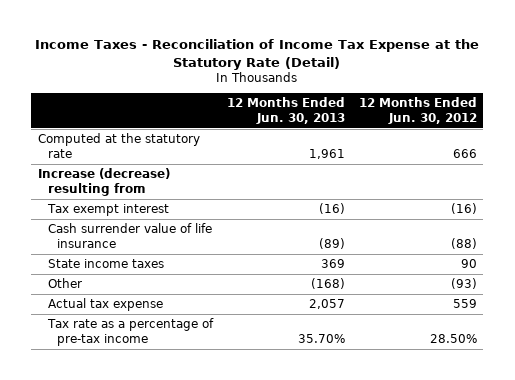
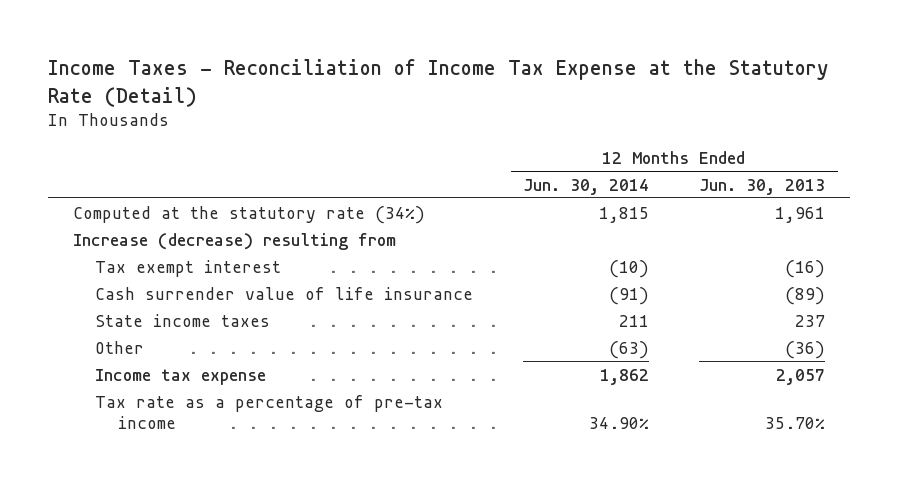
- | 12 Months Ended Jun. 30, 2013 | 12 Months Ended Jun. 30, 2012
+ | 12 Months Ended Jun. 30, 2014 | 12 Months Ended Jun. 30, 2013
- Computed at the statutory rate | 1,961 | 666
+ Computed at the statutory rate (34%) | 1,815 | 1,961
- State income taxes | 369 | 90
- Other | (168) | (93)
- Actual tax expense | 2,057 | 559
+ State income taxes | 211 | 237
+ Other | (63) | (36)
+ Income tax expense | 1,862 | 2,057

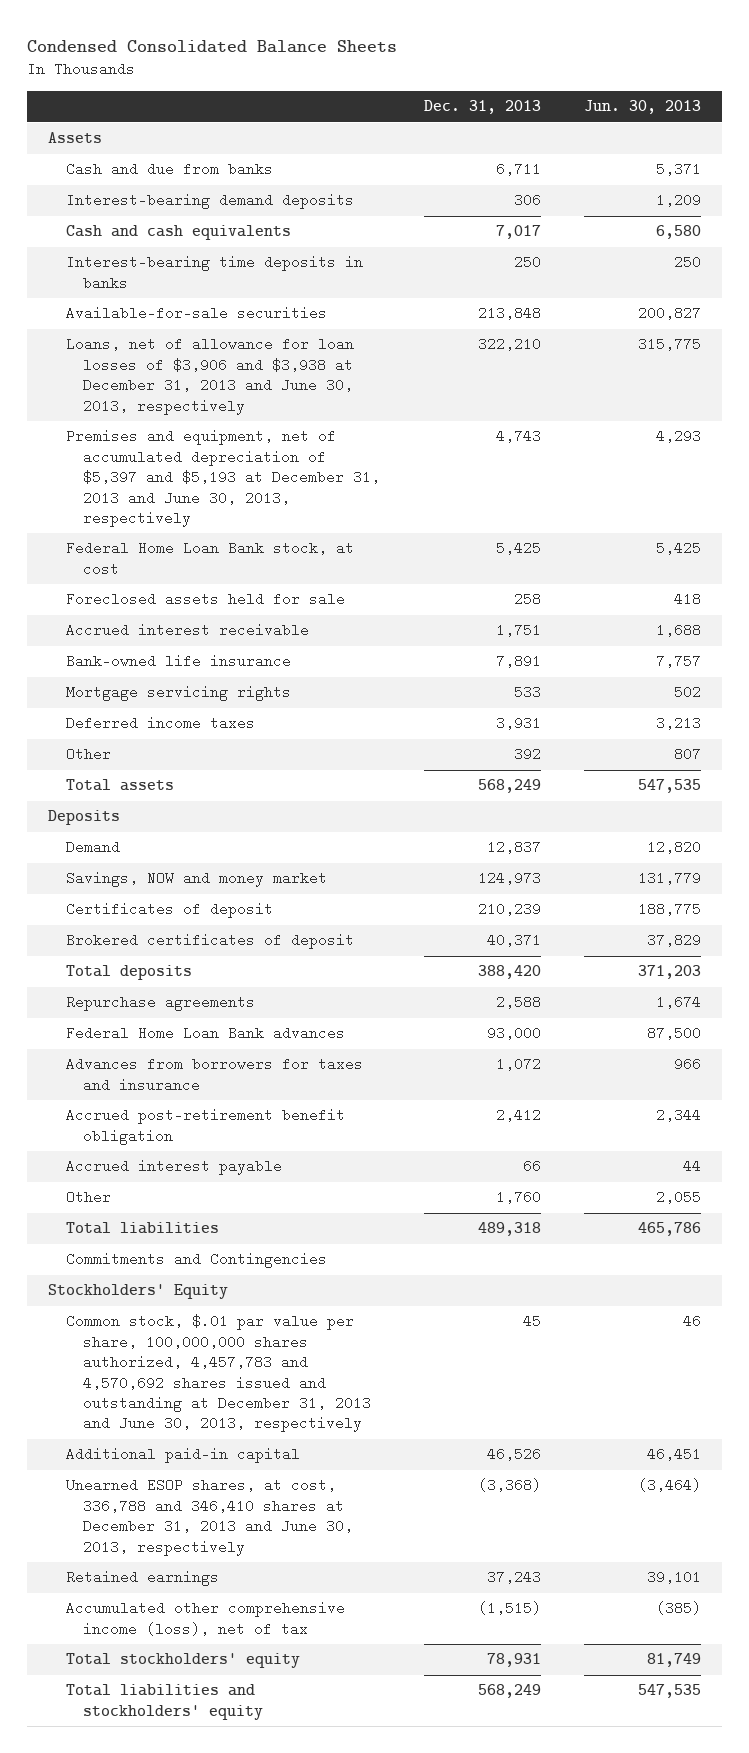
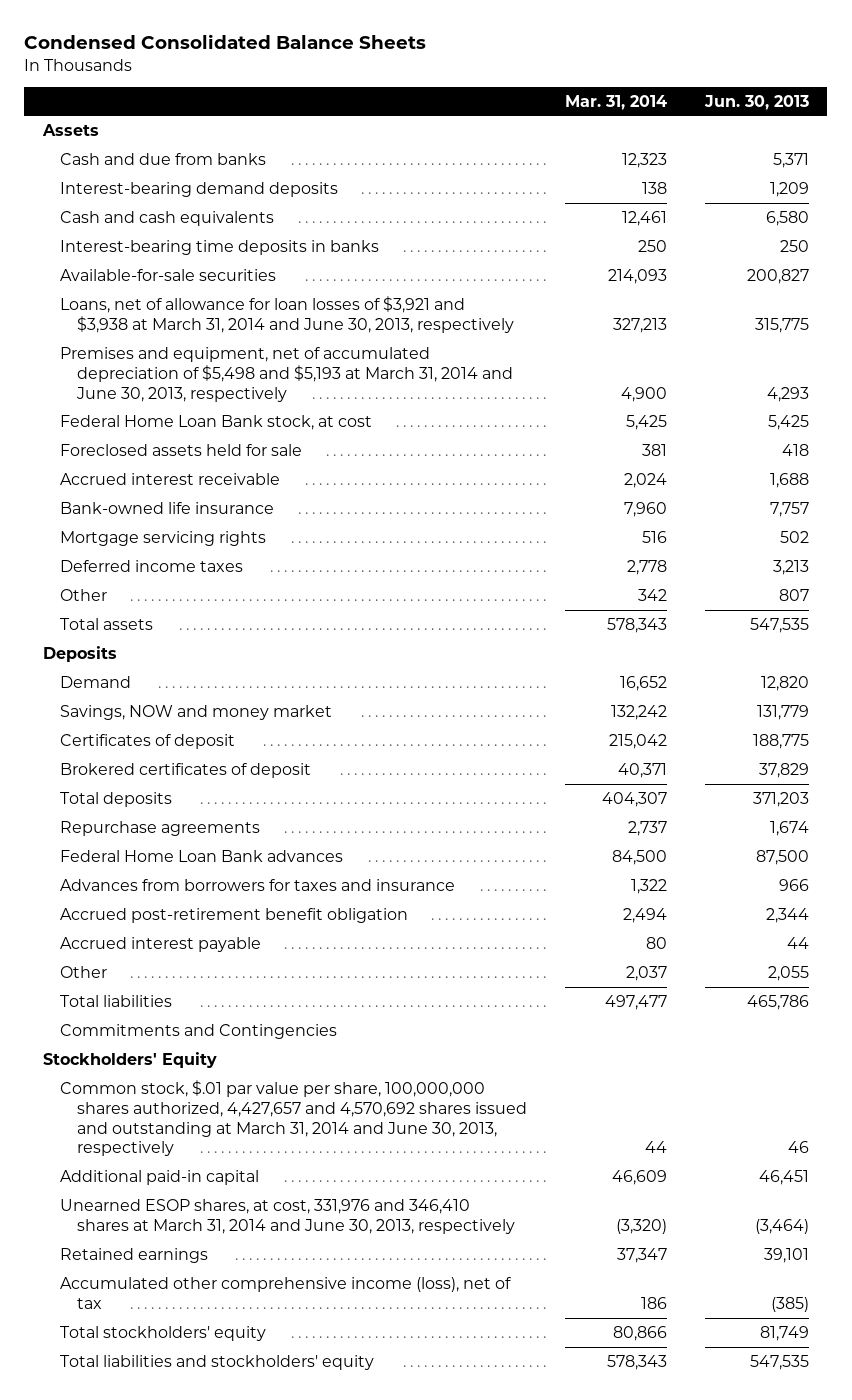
- | Dec. 31, 2013 | Jun. 30, 2013
+ | Mar. 31, 2014 | Jun. 30, 2013
- Loans, net of allowance for loan losses of $3,906 and $3,938 at December 31, 2013 and June 30, 2013, respectively | 322,210 | 315,775
- Premises and equipment, net of accumulated depreciation of $5,397 and $5,193 at December 31, 2013 and June 30, 2013, respectively | 4,743 | 4,293
+ Loans, net of allowance for loan losses of $3,921 and $3,938 at March 31, 2014 and June 30, 2013, respectively | 327,213 | 315,775
+ Premises and equipment, net of accumulated depreciation of $5,498 and $5,193 at March 31, 2014 and June 30, 2013, respectively | 4,900 | 4,293
- Common stock, $.01 par value per share, 100,000,000 shares authorized, 4,457,783 and 4,570,692 shares issued and outstanding at December 31, 2013 and June 30, 2013, respectively | 45 | 46
+ Common stock, $.01 par value per share, 100,000,000 shares authorized, 4,427,657 and 4,570,692 shares issued and outstanding at March 31, 2014 and June 30, 2013, respectively | 44 | 46
- Unearned ESOP shares, at cost, 336,788 and 346,410 shares at December 31, 2013 and June 30, 2013, respectively | (3,368) | (3,464)
+ Unearned ESOP shares, at cost, 331,976 and 346,410 shares at March 31, 2014 and June 30, 2013, respectively | (3,320) | (3,464)

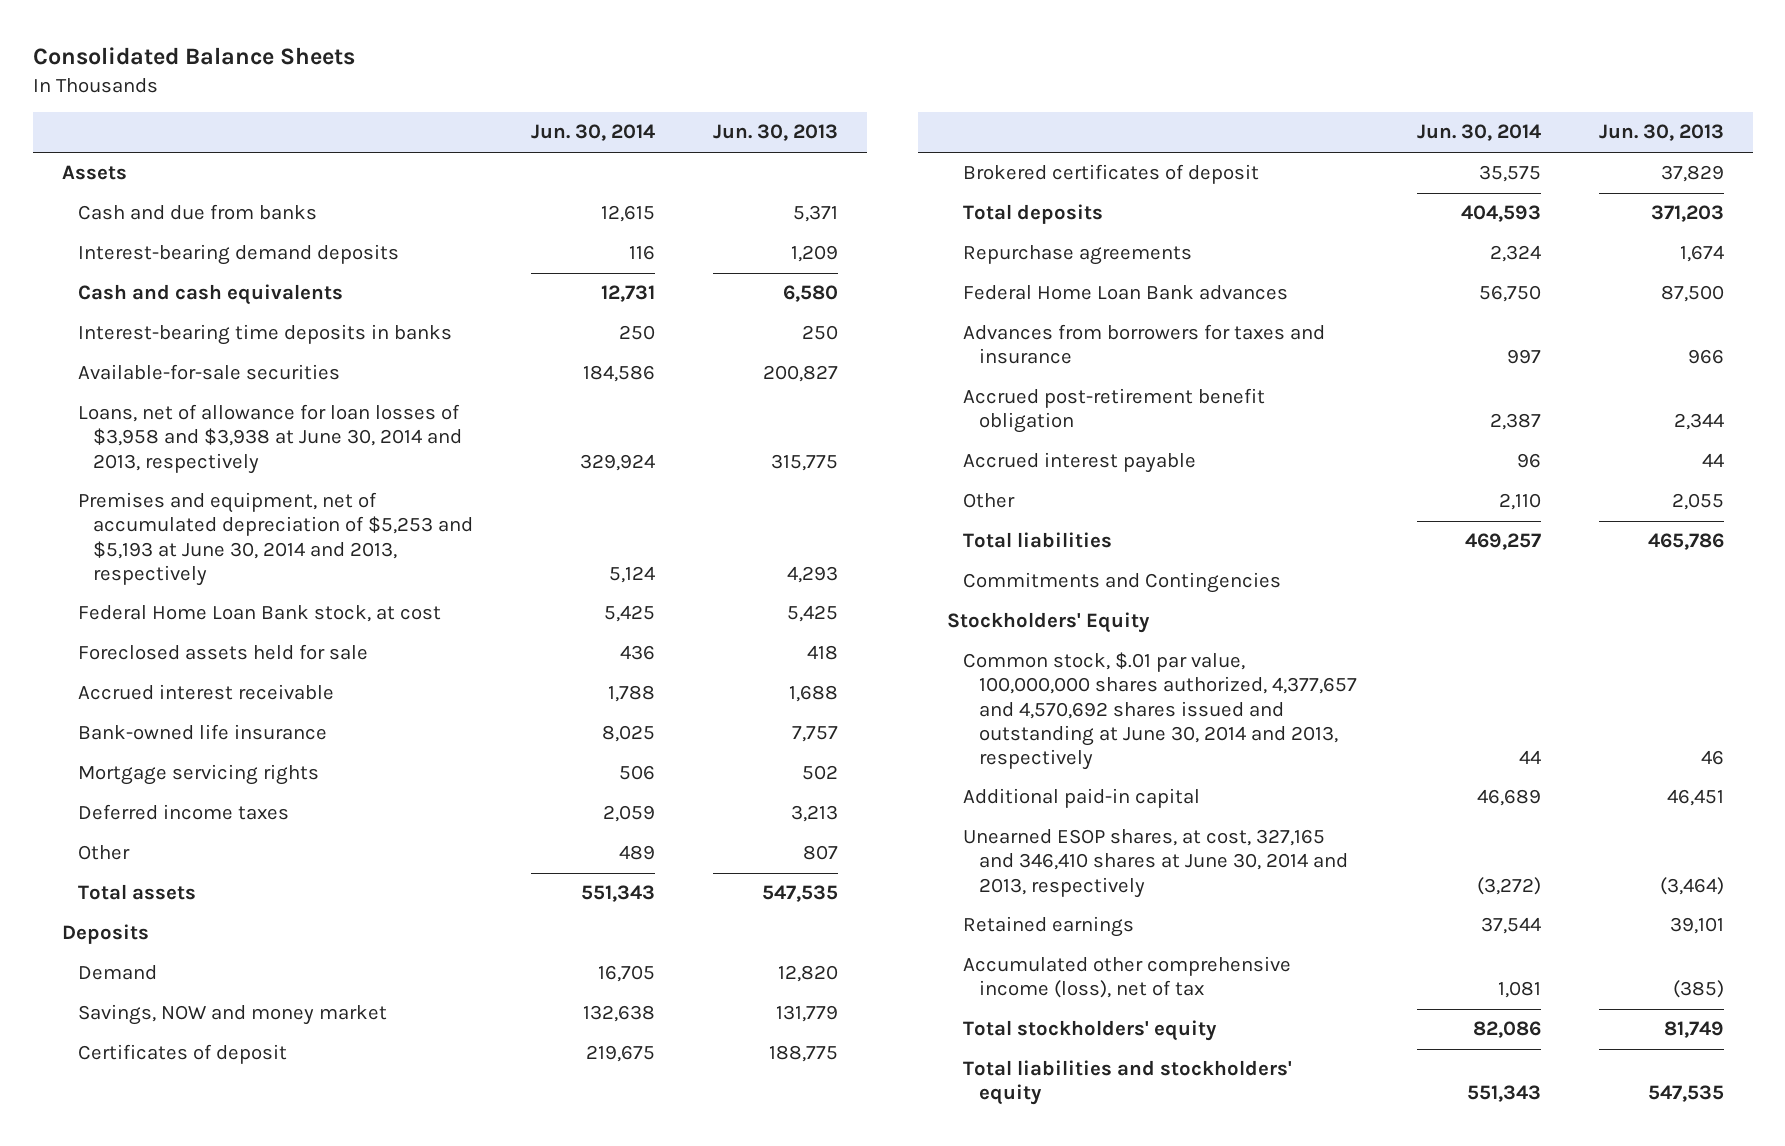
- Condensed Consolidated Balance Sheets
+ Consolidated Balance Sheets
- | Mar. 31, 2014 | Jun. 30, 2013
+ | Jun. 30, 2014 | Jun. 30, 2013
- Loans, net of allowance for loan losses of $3,921 and $3,938 at March 31, 2014 and June 30, 2013, respectively | 327,213 | 315,775
- Premises and equipment, net of accumulated depreciation of $5,498 and $5,193 at March 31, 2014 and June 30, 2013, respectively | 4,900 | 4,293
+ Loans, net of allowance for loan losses of $3,958 and $3,938 at June 30, 2014 and 2013, respectively | 329,924 | 315,775
+ Premises and equipment, net of accumulated depreciation of $5,253 and $5,193 at June 30, 2014 and 2013, respectively | 5,124 | 4,293
- Common stock, $.01 par value per share, 100,000,000 shares authorized, 4,427,657 and 4,570,692 shares issued and outstanding at March 31, 2014 and June 30, 2013, respectively | 44 | 46
+ Common stock, $.01 par value, 100,000,000 shares authorized, 4,377,657 and 4,570,692 shares issued and outstanding at June 30, 2014 and 2013, respectively | 44 | 46
- Unearned ESOP shares, at cost, 331,976 and 346,410 shares at March 31, 2014 and June 30, 2013, respectively | (3,320) | (3,464)
+ Unearned ESOP shares, at cost, 327,165 and 346,410 shares at June 30, 2014 and 2013, respectively | (3,272) | (3,464)

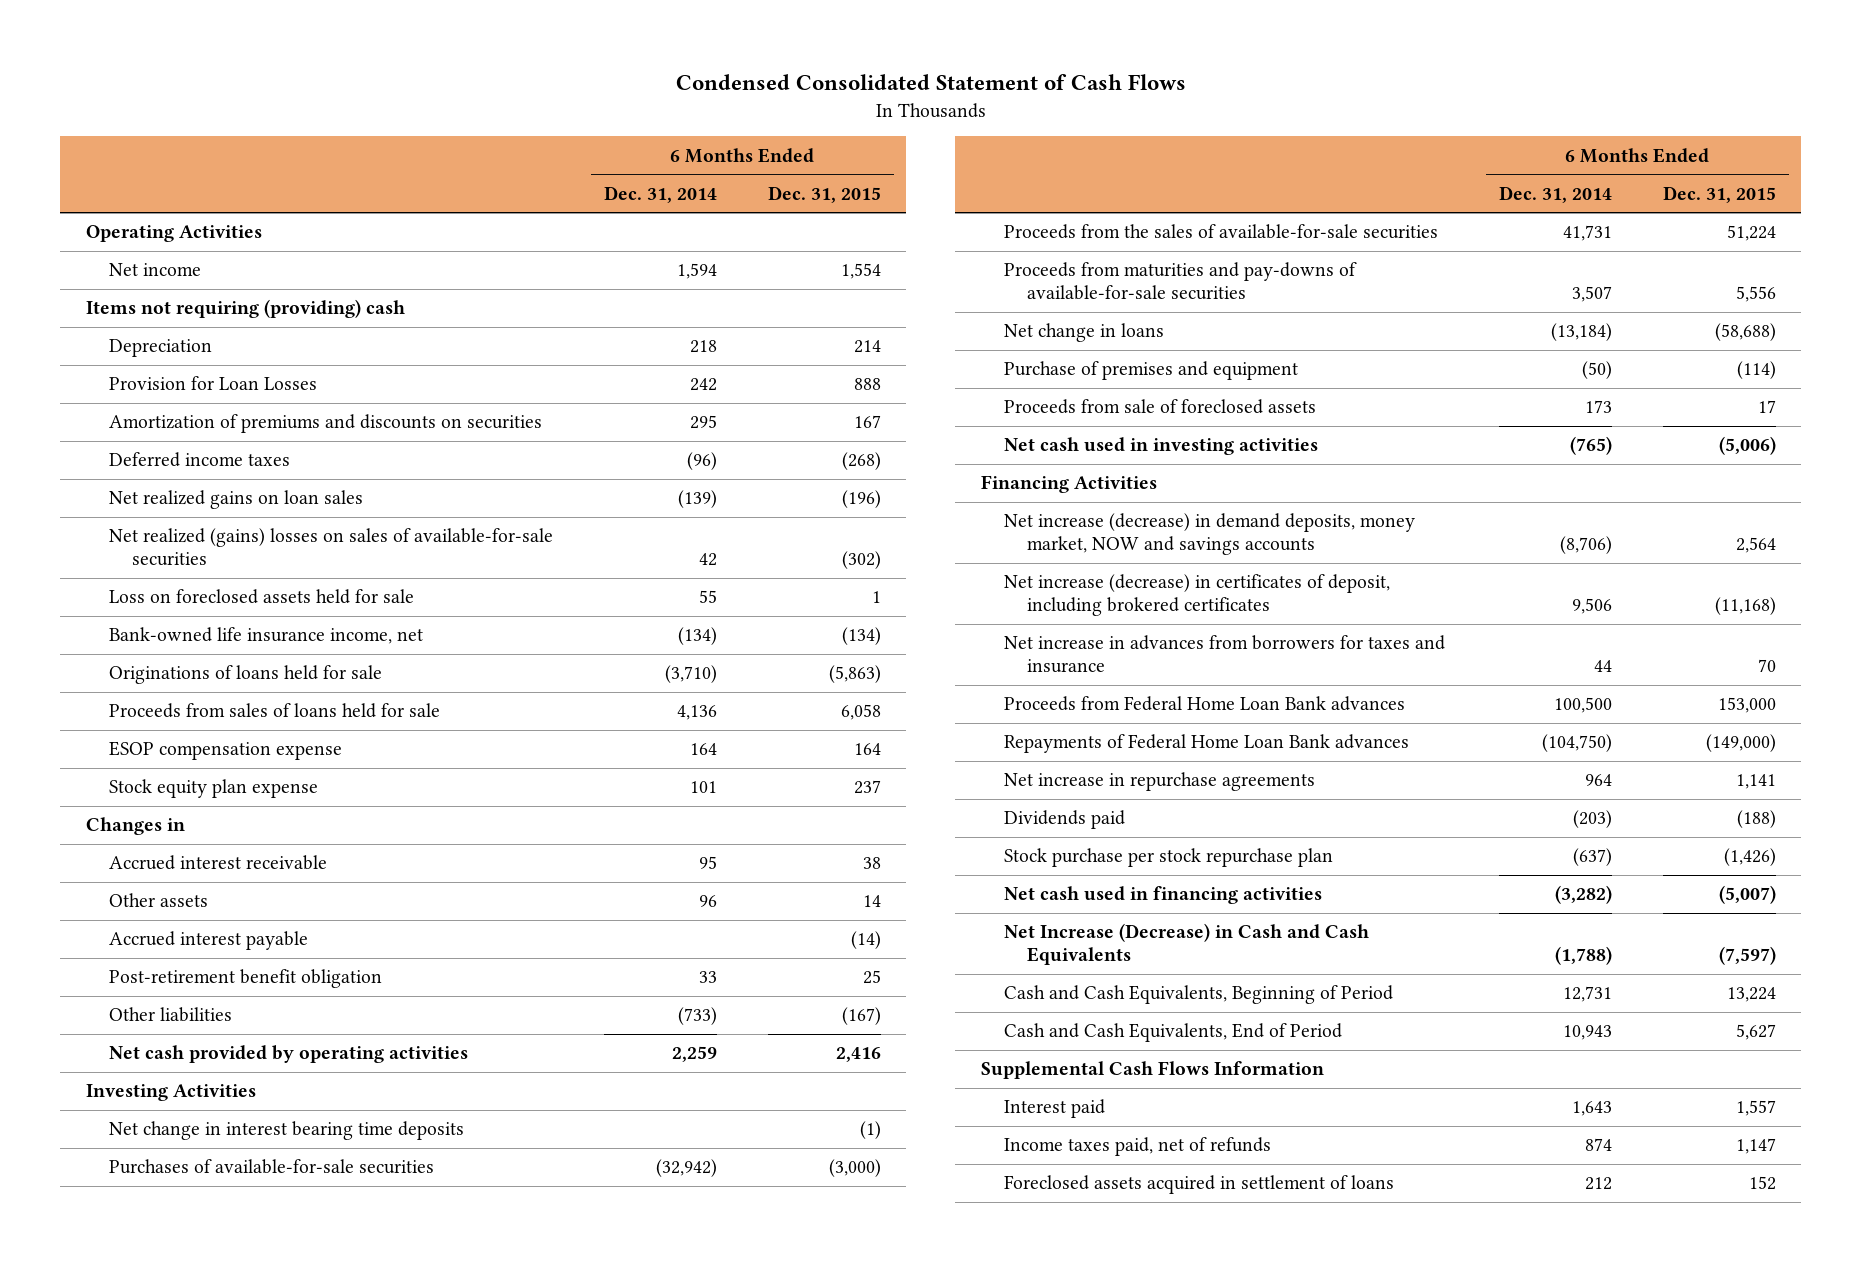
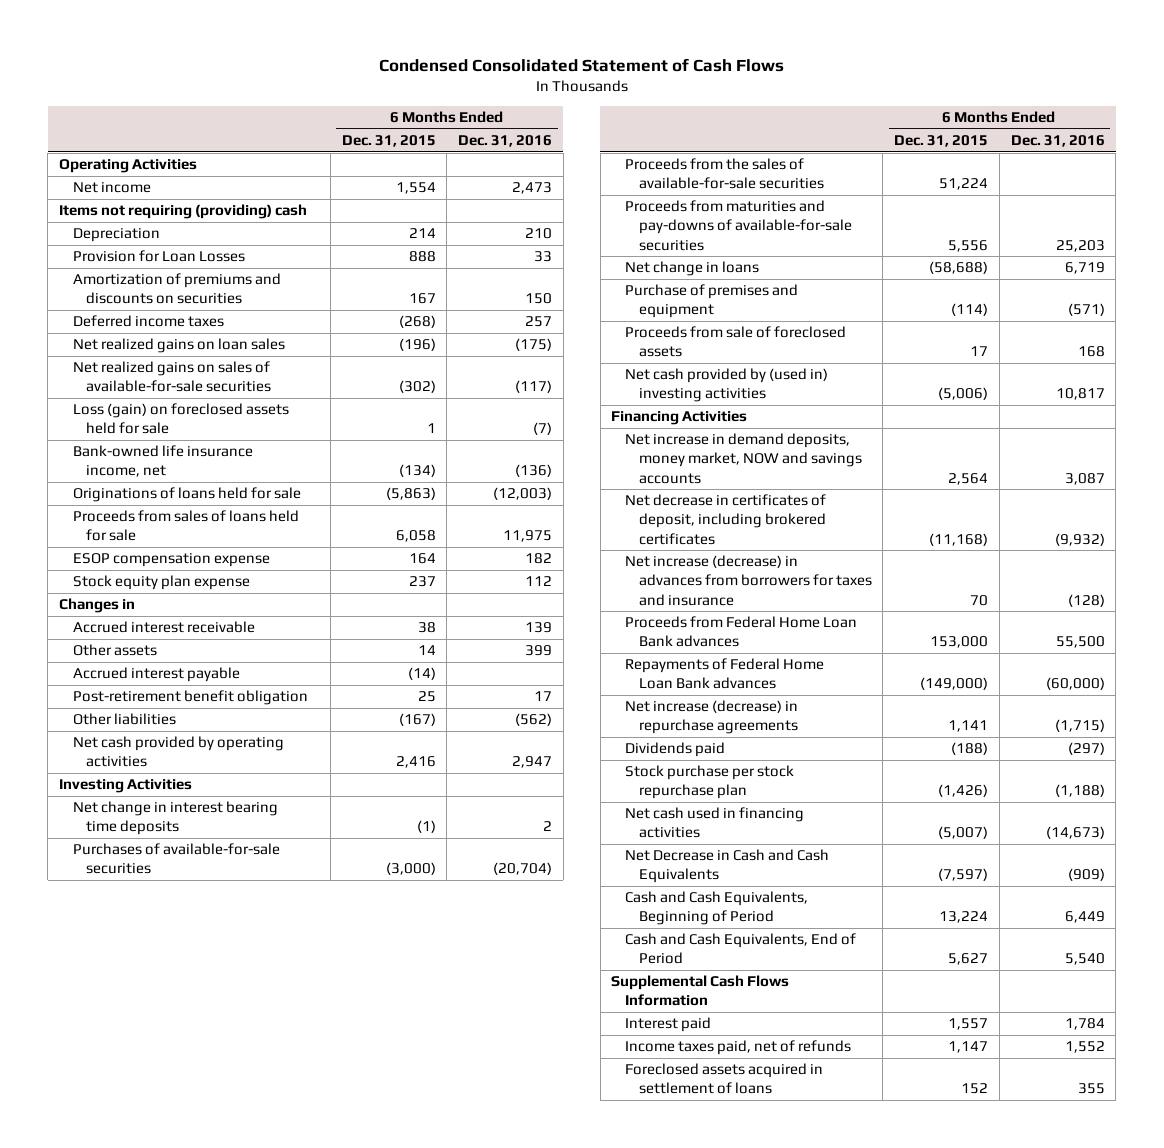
- | 6 Months Ended Dec. 31, 2014 | 6 Months Ended Dec. 31, 2015
+ | 6 Months Ended Dec. 31, 2015 | 6 Months Ended Dec. 31, 2016
- Net realized (gains) losses on sales of available-for-sale securities | 42 | (302)
- Loss on foreclosed assets held for sale | 55 | 1
+ Net realized gains on sales of available-for-sale securities | (302) | (117)
+ Loss (gain) on foreclosed assets held for sale | 1 | (7)
- Net cash used in investing activities | (765) | (5,006)
+ Net cash provided by (used in) investing activities | (5,006) | 10,817
- Net increase (decrease) in demand deposits, money market, NOW and savings accounts | (8,706) | 2,564
- Net increase (decrease) in certificates of deposit, including brokered certificates | 9,506 | (11,168)
- Net increase in advances from borrowers for taxes and insurance | 44 | 70
+ Net increase in demand deposits, money market, NOW and savings accounts | 2,564 | 3,087
+ Net decrease in certificates of deposit, including brokered certificates | (11,168) | (9,932)
+ Net increase (decrease) in advances from borrowers for taxes and insurance | 70 | (128)
- Net increase in repurchase agreements | 964 | 1,141
+ Net increase (decrease) in repurchase agreements | 1,141 | (1,715)
- Net Increase (Decrease) in Cash and Cash Equivalents | (1,788) | (7,597)
+ Net Decrease in Cash and Cash Equivalents | (7,597) | (909)

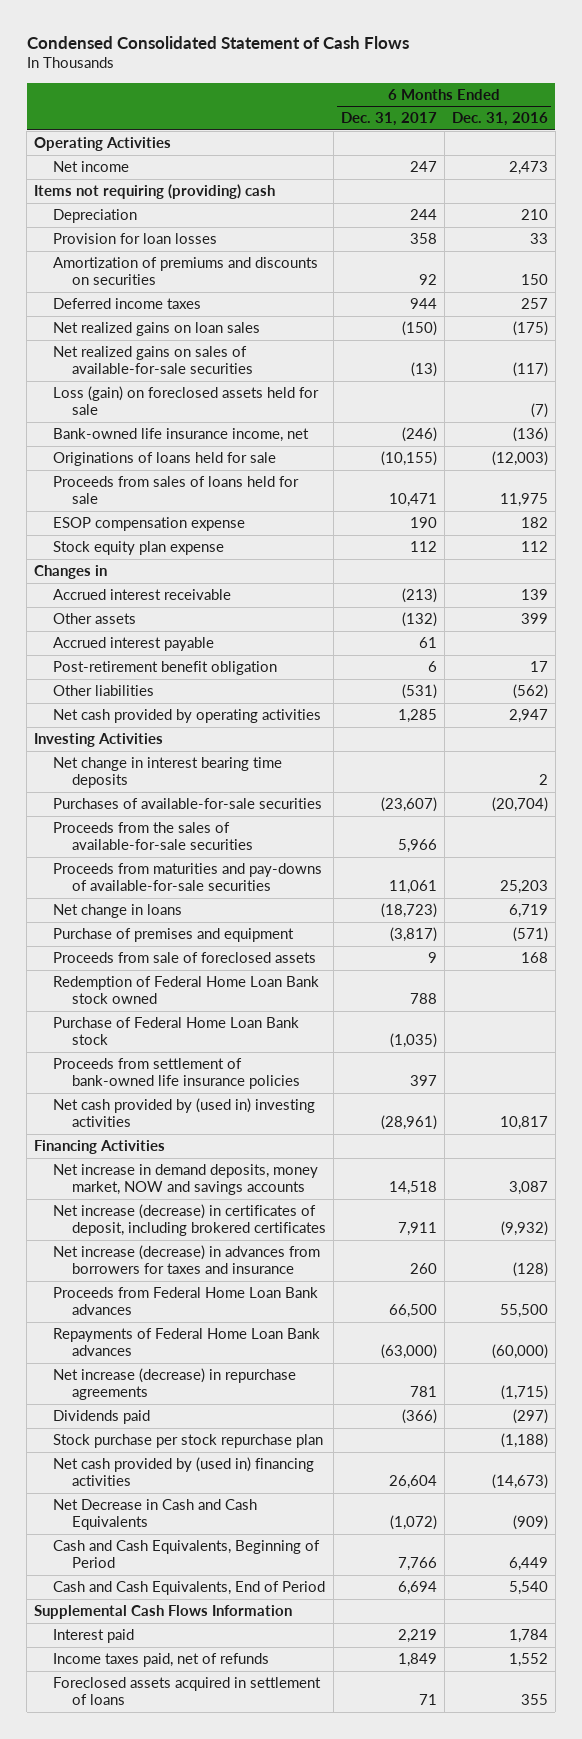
- | 6 Months Ended Dec. 31, 2015 | 6 Months Ended Dec. 31, 2016
+ | 6 Months Ended Dec. 31, 2017 | 6 Months Ended Dec. 31, 2016
- Provision for Loan Losses | 888 | 33
+ Provision for loan losses | 358 | 33
+ Redemption of Federal Home Loan Bank stock owned | 788 |
+ Purchase of Federal Home Loan Bank stock | (1,035) |
+ Proceeds from settlement of bank-owned life insurance policies | 397 |
- Net decrease in certificates of deposit, including brokered certificates | (11,168) | (9,932)
+ Net increase (decrease) in certificates of deposit, including brokered certificates | 7,911 | (9,932)
- Net cash used in financing activities | (5,007) | (14,673)
+ Net cash provided by (used in) financing activities | 26,604 | (14,673)

